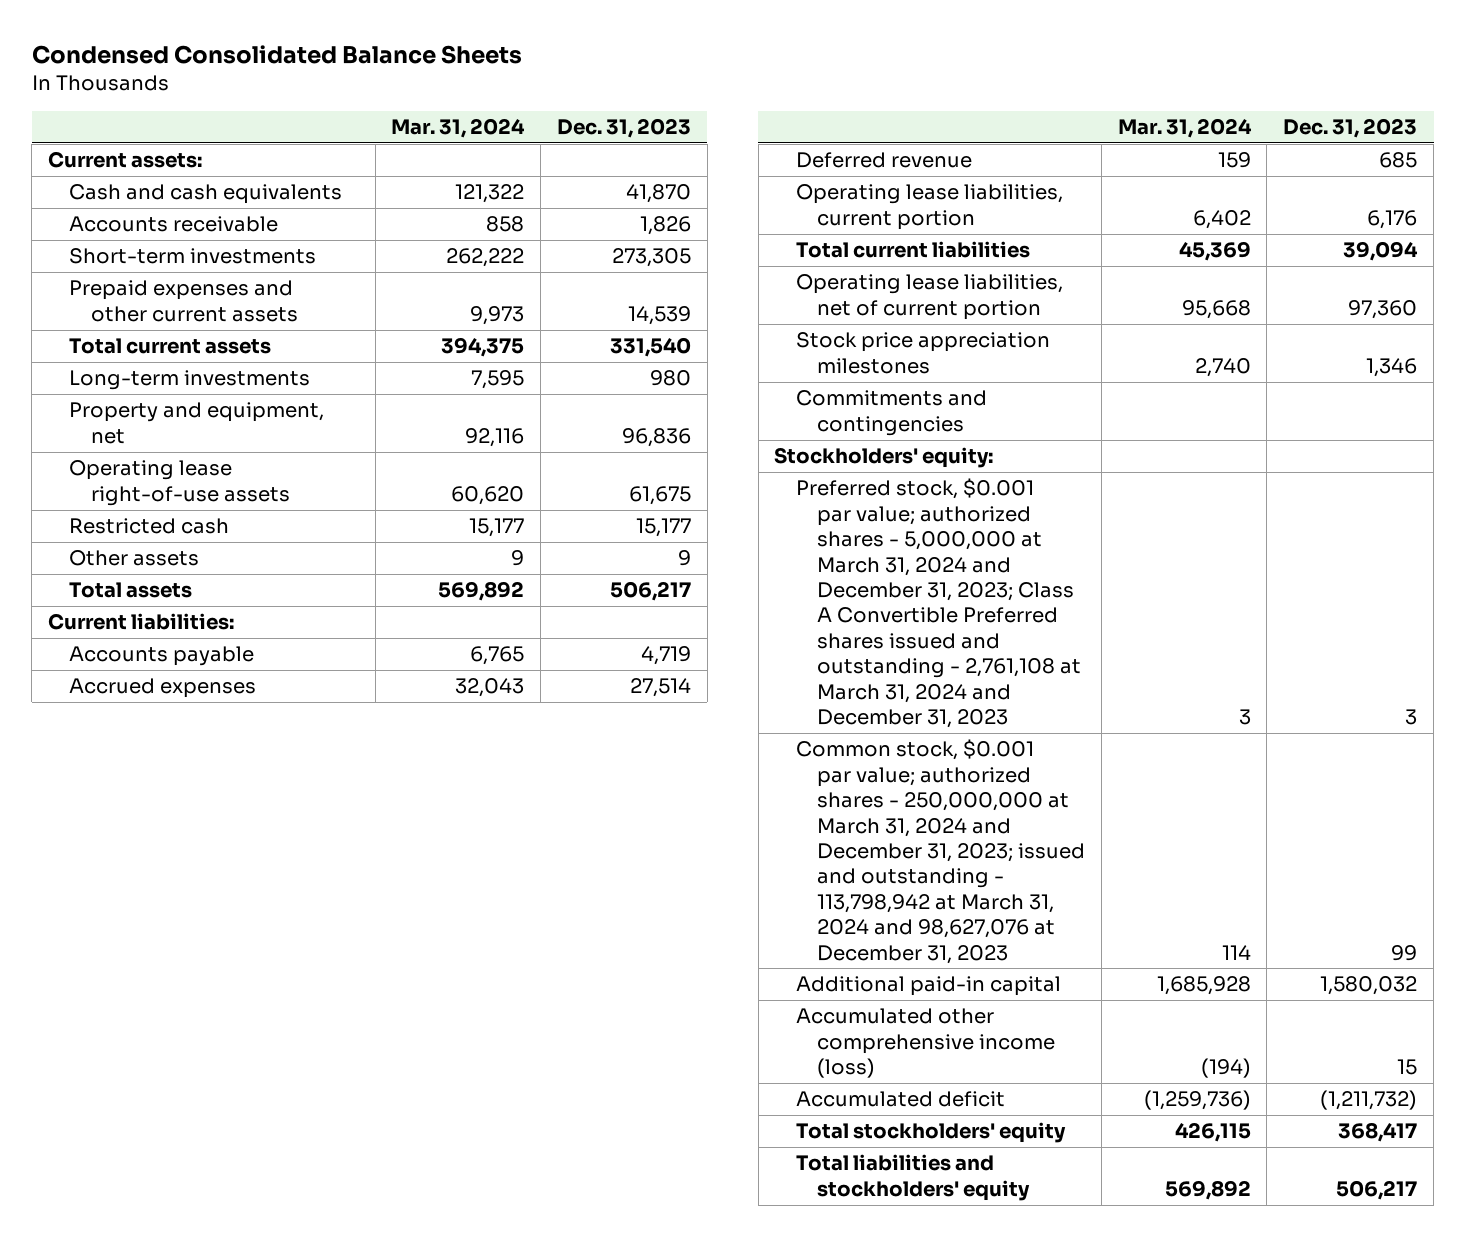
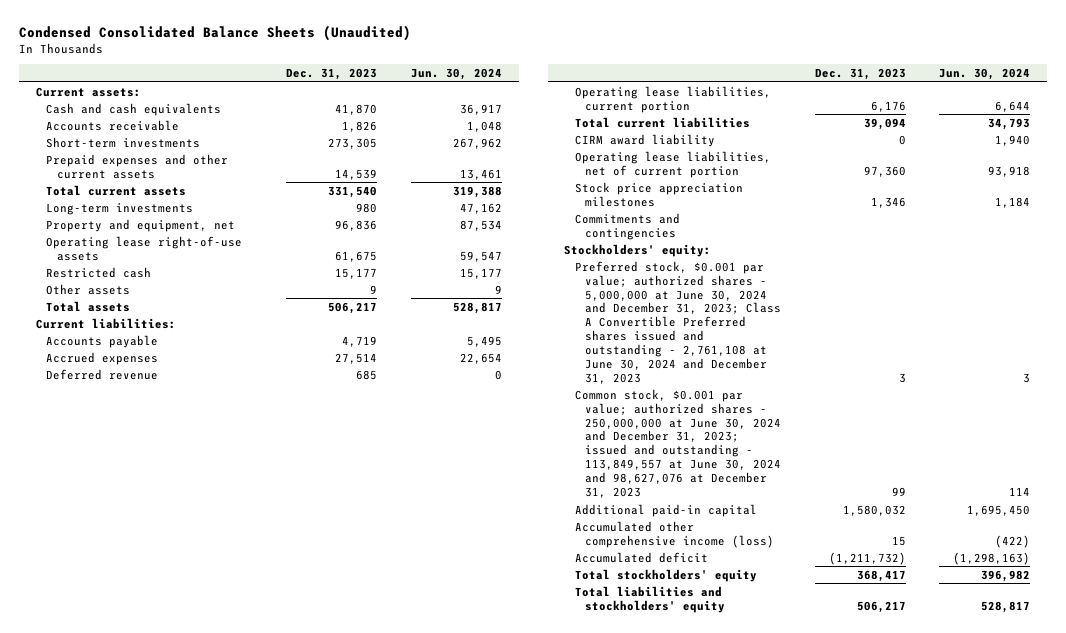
- Condensed Consolidated Balance Sheets
+ Condensed Consolidated Balance Sheets (Unaudited)
- | Mar. 31, 2024 | Dec. 31, 2023
+ | Dec. 31, 2023 | Jun. 30, 2024
+ CIRM award liability | 0 | 1,940
- Preferred stock, $0.001 par value; authorized shares - 5,000,000 at March 31, 2024 and December 31, 2023; Class A Convertible Preferred shares issued and outstanding - 2,761,108 at March 31, 2024 and December 31, 2023 | 3 | 3
- Common stock, $0.001 par value; authorized shares - 250,000,000 at March 31, 2024 and December 31, 2023; issued and outstanding - 113,798,942 at March 31, 2024 and 98,627,076 at December 31, 2023 | 114 | 99
+ Preferred stock, $0.001 par value; authorized shares - 5,000,000 at June 30, 2024 and December 31, 2023; Class A Convertible Preferred shares issued and outstanding - 2,761,108 at June 30, 2024 and December 31, 2023 | 3 | 3
+ Common stock, $0.001 par value; authorized shares - 250,000,000 at June 30, 2024 and December 31, 2023; issued and outstanding - 113,849,557 at June 30, 2024 and 98,627,076 at December 31, 2023 | 99 | 114

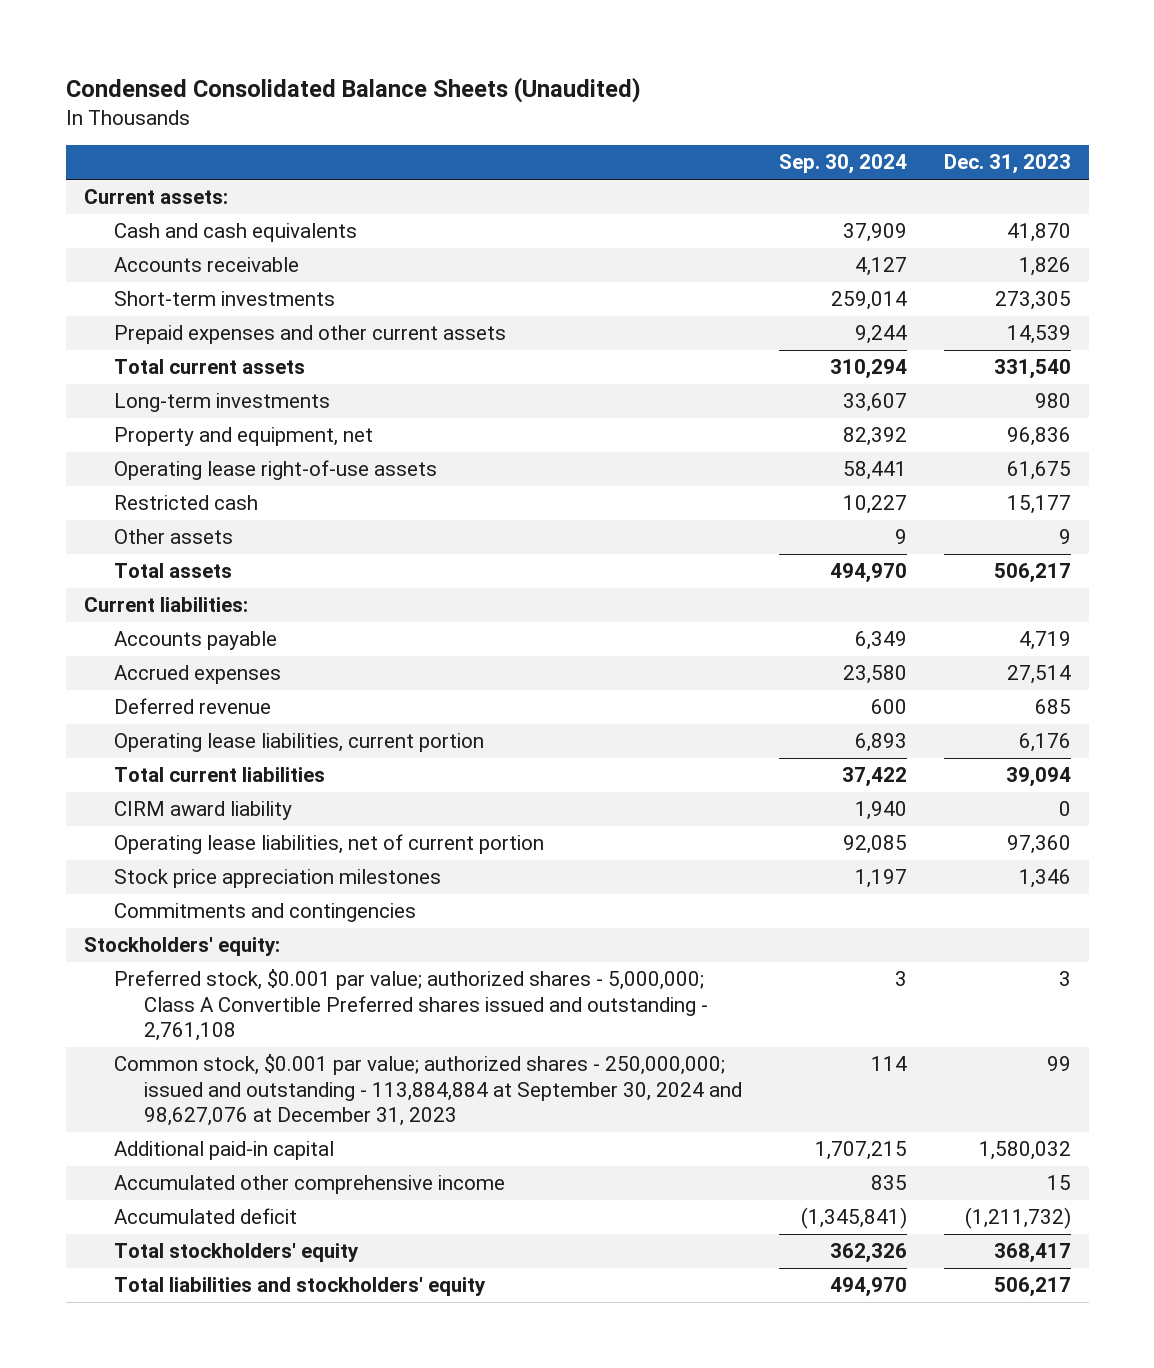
- | Dec. 31, 2023 | Jun. 30, 2024
+ | Sep. 30, 2024 | Dec. 31, 2023
- Preferred stock, $0.001 par value; authorized shares - 5,000,000 at June 30, 2024 and December 31, 2023; Class A Convertible Preferred shares issued and outstanding - 2,761,108 at June 30, 2024 and December 31, 2023 | 3 | 3
- Common stock, $0.001 par value; authorized shares - 250,000,000 at June 30, 2024 and December 31, 2023; issued and outstanding - 113,849,557 at June 30, 2024 and 98,627,076 at December 31, 2023 | 99 | 114
+ Preferred stock, $0.001 par value; authorized shares - 5,000,000; Class A Convertible Preferred shares issued and outstanding - 2,761,108 | 3 | 3
+ Common stock, $0.001 par value; authorized shares - 250,000,000; issued and outstanding - 113,884,884 at September 30, 2024 and 98,627,076 at December 31, 2023 | 114 | 99
- Accumulated other comprehensive income (loss) | 15 | (422)
+ Accumulated other comprehensive income | 835 | 15

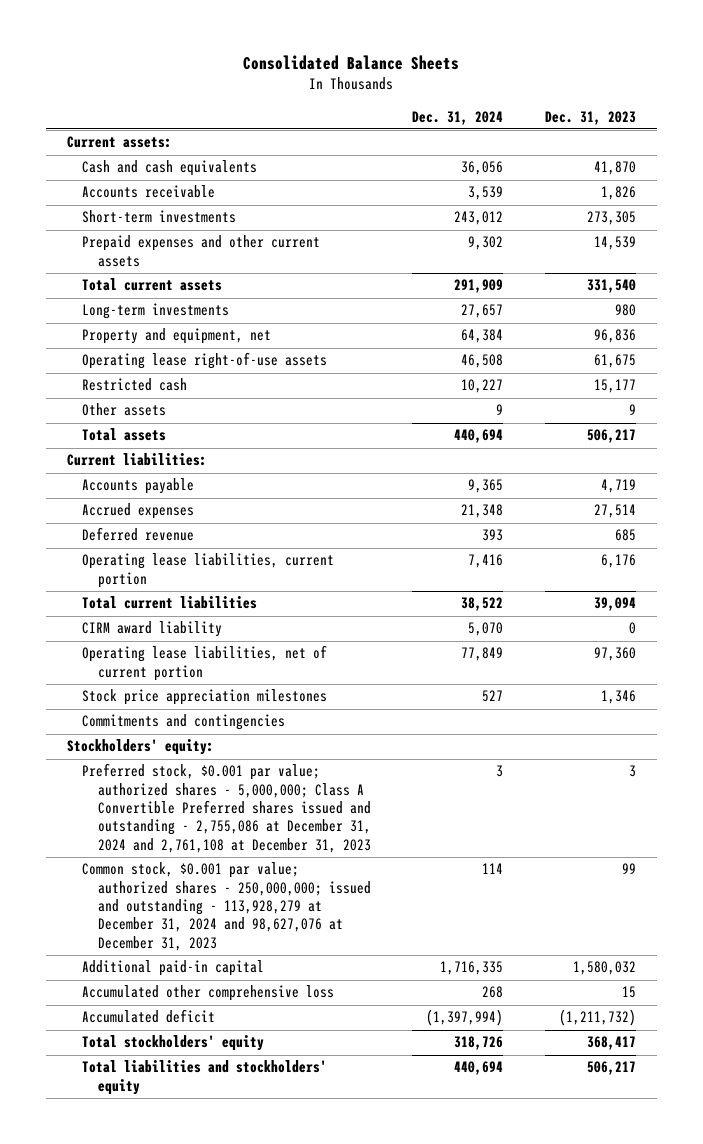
- Condensed Consolidated Balance Sheets (Unaudited)
+ Consolidated Balance Sheets
- | Sep. 30, 2024 | Dec. 31, 2023
+ | Dec. 31, 2024 | Dec. 31, 2023
- Preferred stock, $0.001 par value; authorized shares - 5,000,000; Class A Convertible Preferred shares issued and outstanding - 2,761,108 | 3 | 3
- Common stock, $0.001 par value; authorized shares - 250,000,000; issued and outstanding - 113,884,884 at September 30, 2024 and 98,627,076 at December 31, 2023 | 114 | 99
+ Preferred stock, $0.001 par value; authorized shares - 5,000,000; Class A Convertible Preferred shares issued and outstanding - 2,755,086 at December 31, 2024 and 2,761,108 at December 31, 2023 | 3 | 3
+ Common stock, $0.001 par value; authorized shares - 250,000,000; issued and outstanding - 113,928,279 at December 31, 2024 and 98,627,076 at December 31, 2023 | 114 | 99
- Accumulated other comprehensive income | 835 | 15
+ Accumulated other comprehensive loss | 268 | 15

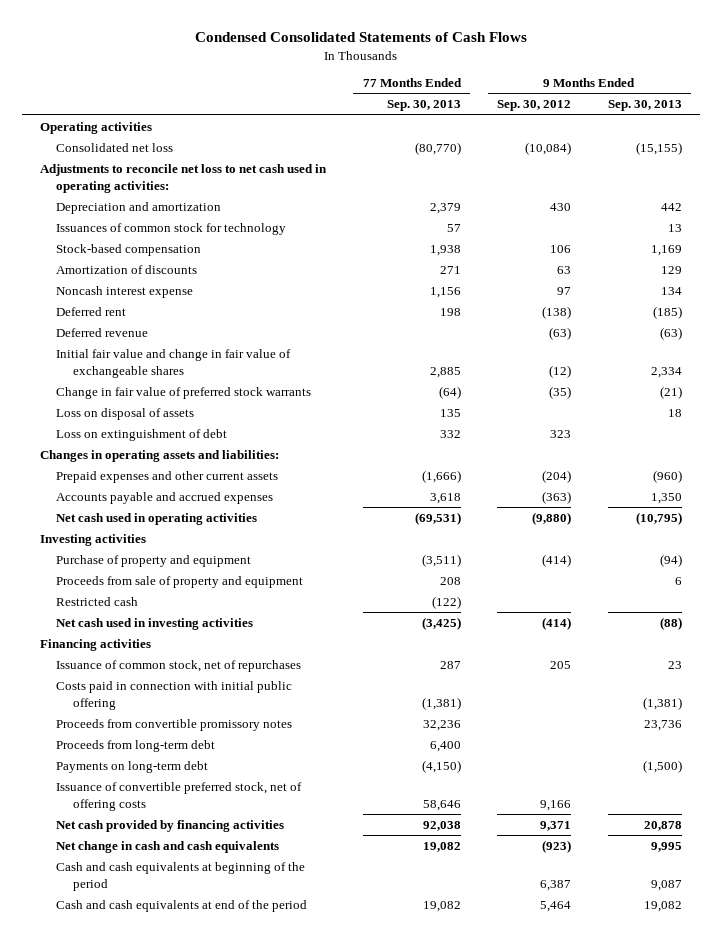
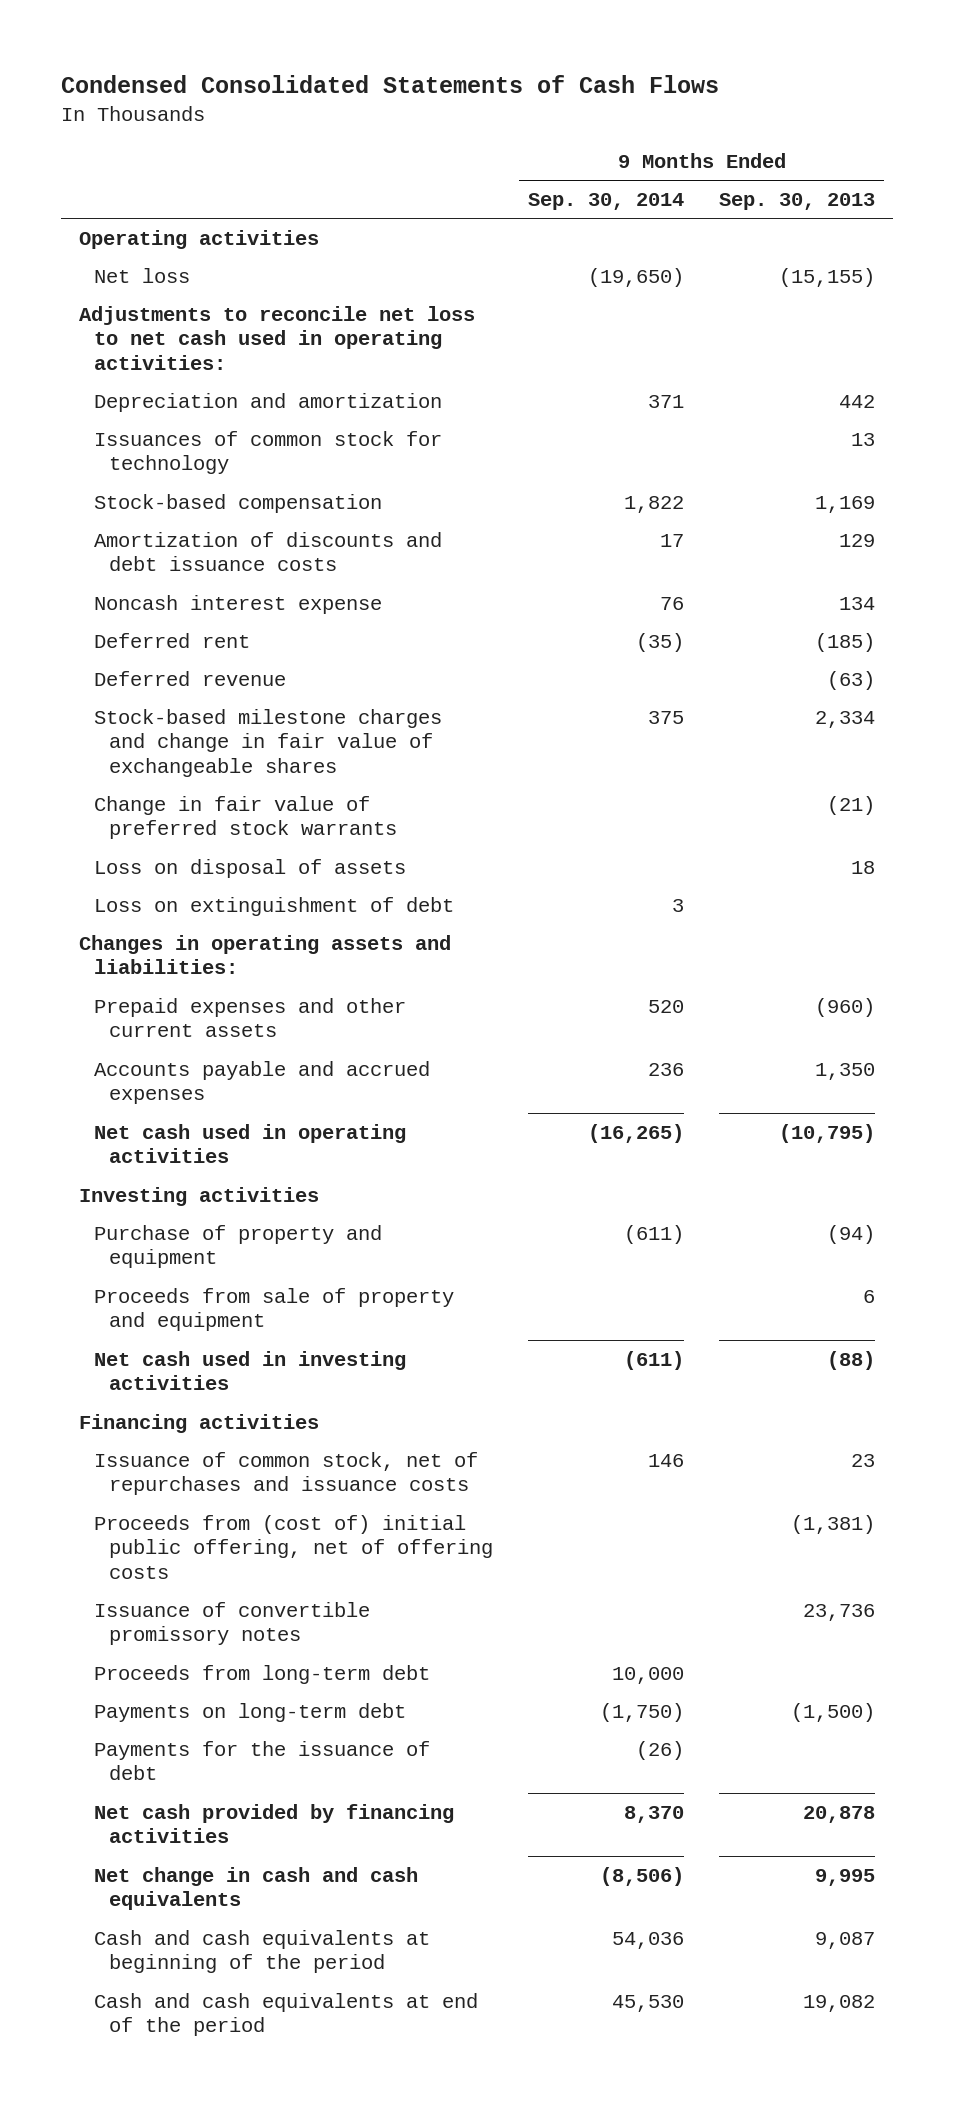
- | 77 Months Ended Sep. 30, 2013 | 9 Months Ended Sep. 30, 2012 | 9 Months Ended Sep. 30, 2013
+ | 9 Months Ended Sep. 30, 2014 | 9 Months Ended Sep. 30, 2013
- Consolidated net loss | (80,770) | (10,084) | (15,155)
+ Net loss | (19,650) | (15,155)
- Amortization of discounts | 271 | 63 | 129
+ Amortization of discounts and debt issuance costs | 17 | 129
- Initial fair value and change in fair value of exchangeable shares | 2,885 | (12) | 2,334
+ Stock-based milestone charges and change in fair value of exchangeable shares | 375 | 2,334
- Restricted cash | (122) | |
- Issuance of common stock, net of repurchases | 287 | 205 | 23
- Costs paid in connection with initial public offering | (1,381) | | (1,381)
- Proceeds from convertible promissory notes | 32,236 | | 23,736
+ Issuance of common stock, net of repurchases and issuance costs | 146 | 23
+ Proceeds from (cost of) initial public offering, net of offering costs | | (1,381)
+ Issuance of convertible promissory notes | | 23,736
- Issuance of convertible preferred stock, net of offering costs | 58,646 | 9,166 |
+ Payments for the issuance of debt | (26) |

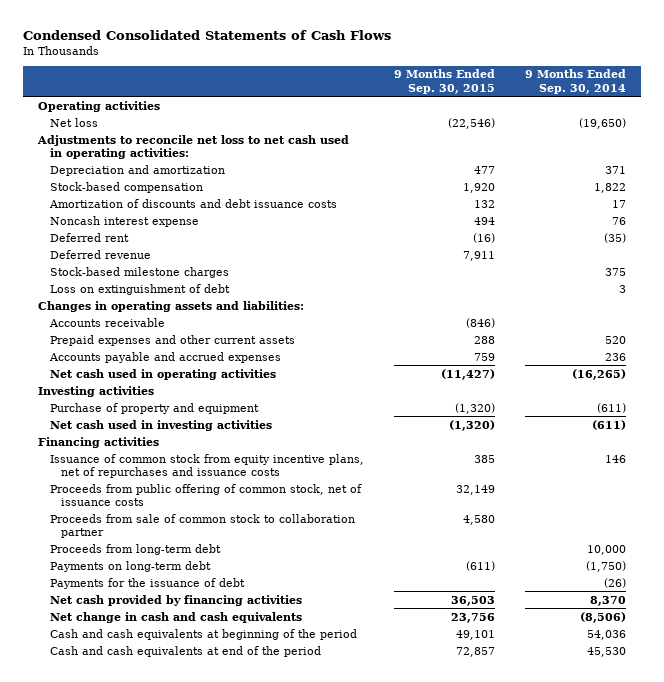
- | 9 Months Ended Sep. 30, 2014 | 9 Months Ended Sep. 30, 2013
+ | 9 Months Ended Sep. 30, 2015 | 9 Months Ended Sep. 30, 2014
- Issuances of common stock for technology | | 13
- Stock-based milestone charges and change in fair value of exchangeable shares | 375 | 2,334
- Change in fair value of preferred stock warrants | | (21)
- Loss on disposal of assets | | 18
+ Stock-based milestone charges | | 375
+ Accounts receivable | (846) |
- Proceeds from sale of property and equipment | | 6
- Issuance of common stock, net of repurchases and issuance costs | 146 | 23
- Proceeds from (cost of) initial public offering, net of offering costs | | (1,381)
- Issuance of convertible promissory notes | | 23,736
+ Issuance of common stock from equity incentive plans, net of repurchases and issuance costs | 385 | 146
+ Proceeds from public offering of common stock, net of issuance costs | 32,149 |
+ Proceeds from sale of common stock to collaboration partner | 4,580 |

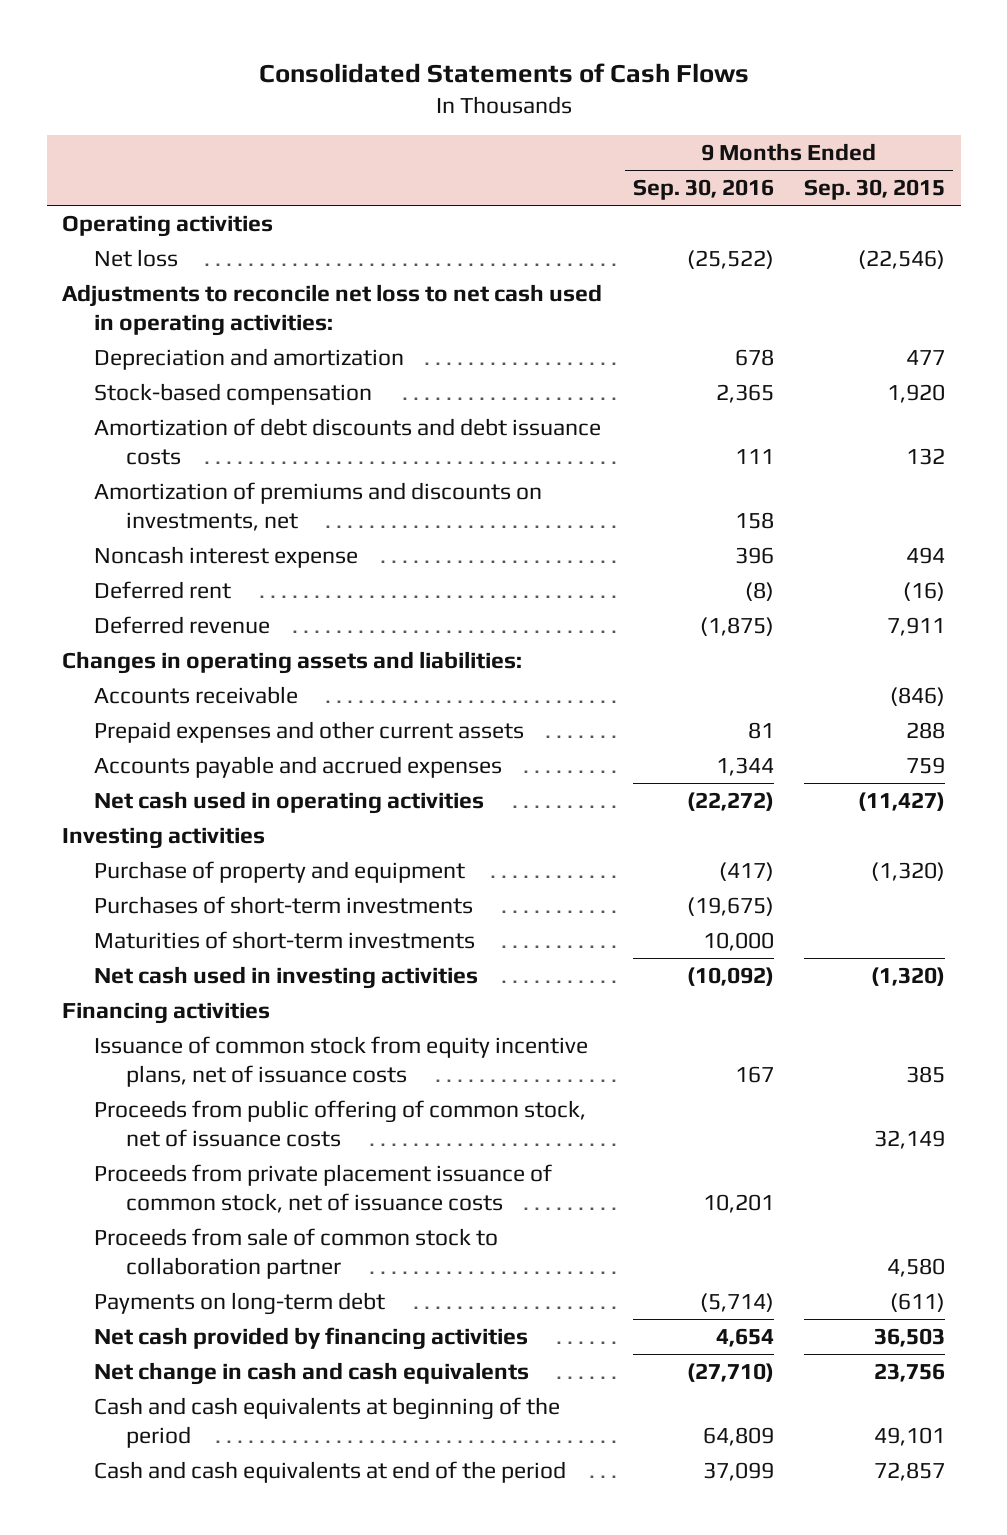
- Condensed Consolidated Statements of Cash Flows
+ Consolidated Statements of Cash Flows
- | 9 Months Ended Sep. 30, 2015 | 9 Months Ended Sep. 30, 2014
+ | 9 Months Ended Sep. 30, 2016 | 9 Months Ended Sep. 30, 2015
- Amortization of discounts and debt issuance costs | 132 | 17
+ Amortization of debt discounts and debt issuance costs | 111 | 132
+ Amortization of premiums and discounts on investments, net | 158 |
- Stock-based milestone charges | | 375
- Loss on extinguishment of debt | | 3
+ Purchases of short-term investments | (19,675) |
+ Maturities of short-term investments | 10,000 |
- Issuance of common stock from equity incentive plans, net of repurchases and issuance costs | 385 | 146
+ Issuance of common stock from equity incentive plans, net of issuance costs | 167 | 385
+ Proceeds from private placement issuance of common stock, net of issuance costs | 10,201 |
- Proceeds from long-term debt | | 10,000
- Payments for the issuance of debt | | (26)

